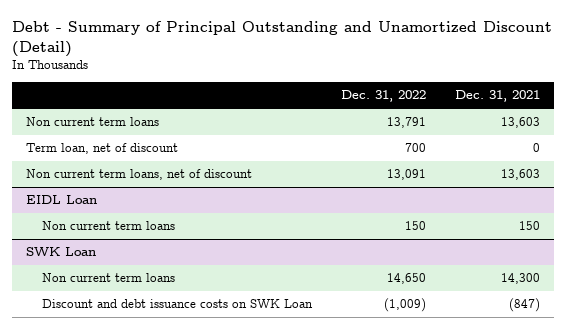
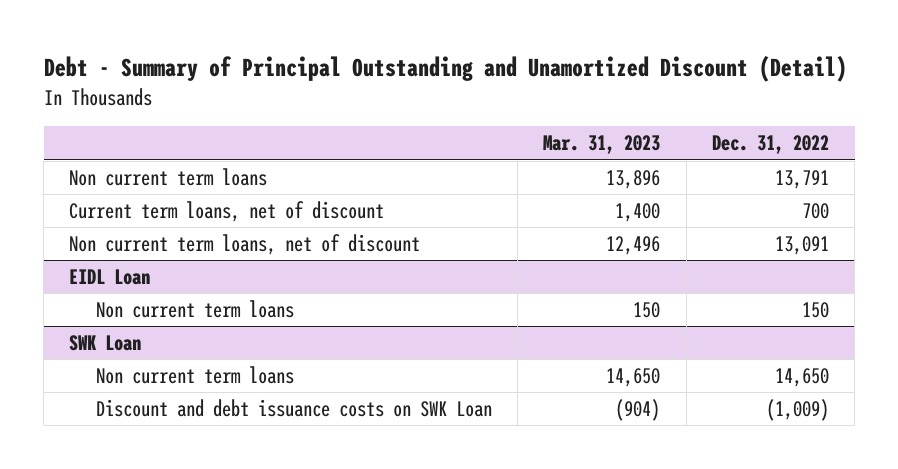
- | Dec. 31, 2022 | Dec. 31, 2021
+ | Mar. 31, 2023 | Dec. 31, 2022
- Term loan, net of discount | 700 | 0
+ Current term loans, net of discount | 1,400 | 700

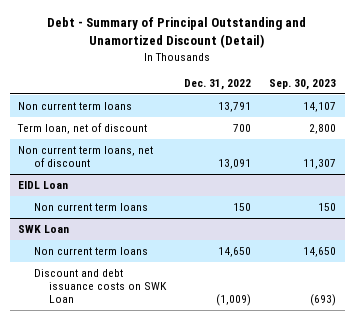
- | Mar. 31, 2023 | Dec. 31, 2022
+ | Dec. 31, 2022 | Sep. 30, 2023
- Current term loans, net of discount | 1,400 | 700
+ Term loan, net of discount | 700 | 2,800

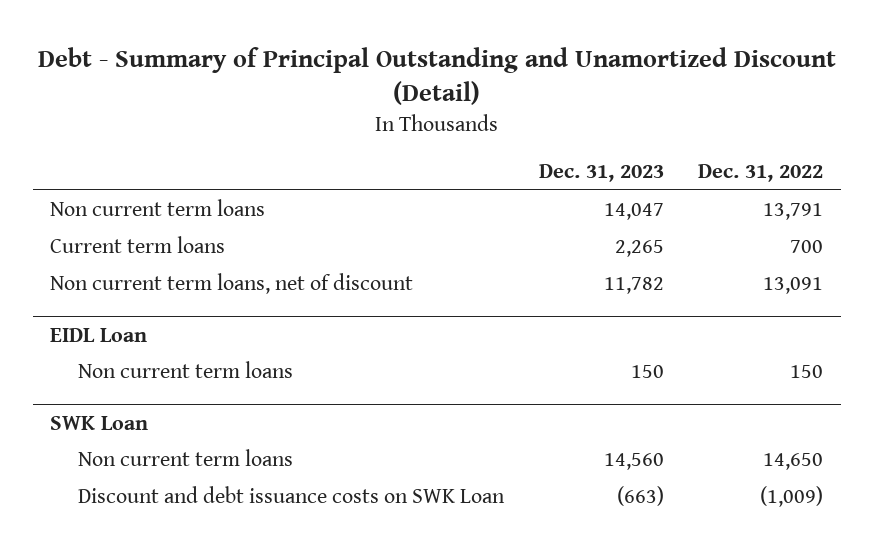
- | Dec. 31, 2022 | Sep. 30, 2023
+ | Dec. 31, 2023 | Dec. 31, 2022
- Term loan, net of discount | 700 | 2,800
+ Current term loans | 2,265 | 700

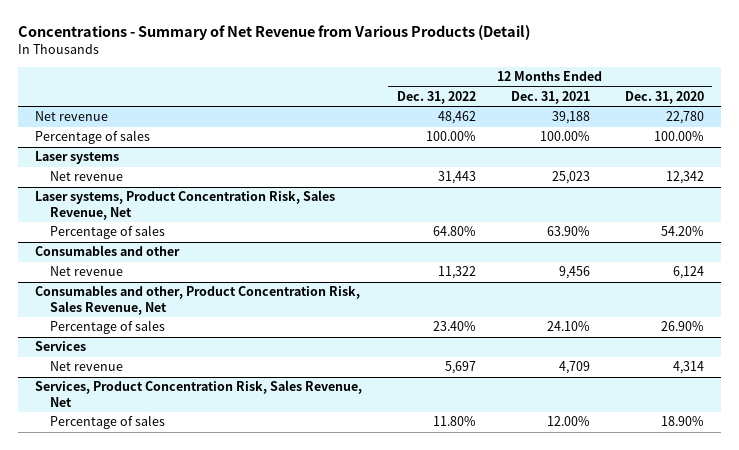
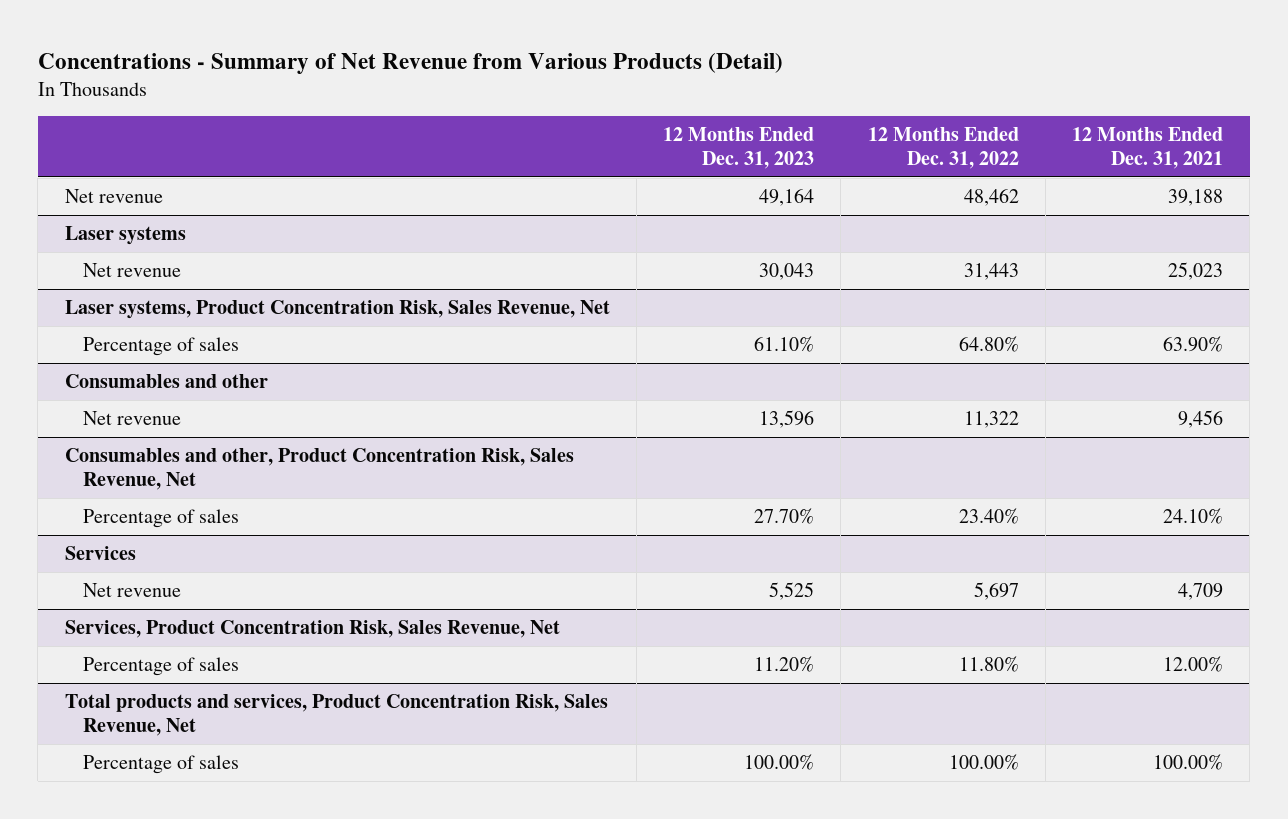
- | 12 Months Ended Dec. 31, 2022 | 12 Months Ended Dec. 31, 2021 | 12 Months Ended Dec. 31, 2020
+ | 12 Months Ended Dec. 31, 2023 | 12 Months Ended Dec. 31, 2022 | 12 Months Ended Dec. 31, 2021
- Percentage of sales | 100.00% | 100.00% | 100.00%
+ Total products and services, Product Concentration Risk, Sales Revenue, Net
+ Percentage of sales | 100.00% | 100.00% | 100.00%

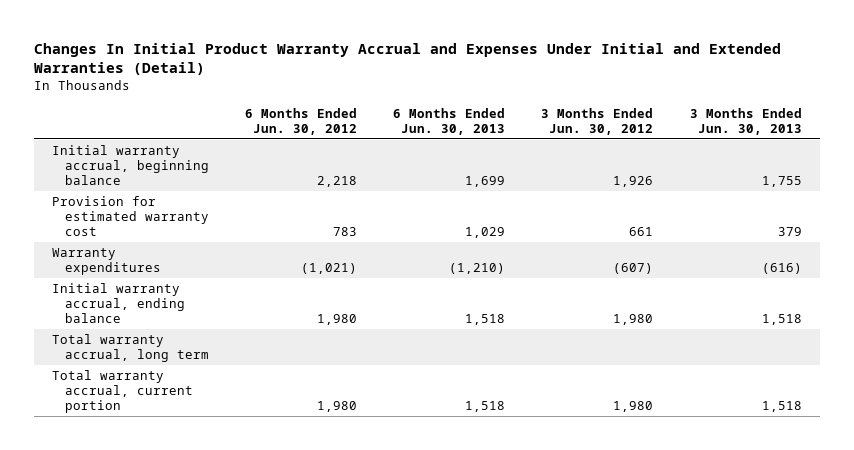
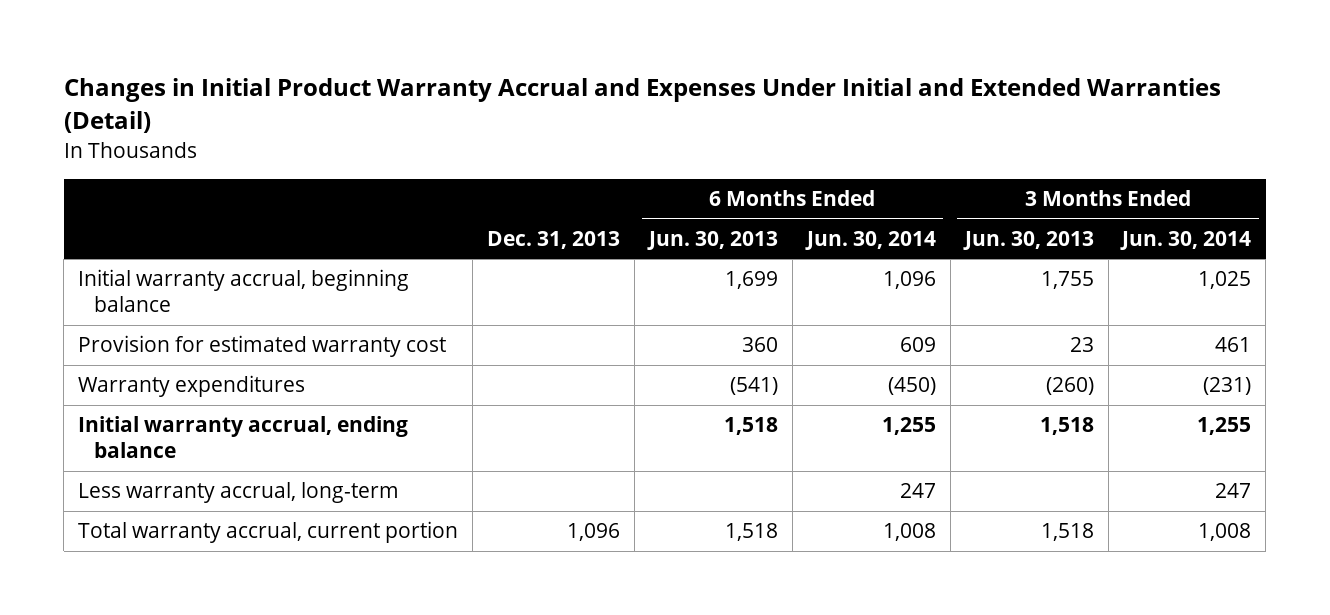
- Changes In Initial Product Warranty Accrual and Expenses Under Initial and Extended Warranties (Detail)
+ Changes in Initial Product Warranty Accrual and Expenses Under Initial and Extended Warranties (Detail)
- | 6 Months Ended Jun. 30, 2012 | 6 Months Ended Jun. 30, 2013 | 3 Months Ended Jun. 30, 2012 | 3 Months Ended Jun. 30, 2013
+ | Dec. 31, 2013 | 6 Months Ended Jun. 30, 2013 | 6 Months Ended Jun. 30, 2014 | 3 Months Ended Jun. 30, 2013 | 3 Months Ended Jun. 30, 2014
- Provision for estimated warranty cost | 783 | 1,029 | 661 | 379
- Warranty expenditures | (1,021) | (1,210) | (607) | (616)
+ Provision for estimated warranty cost | | 360 | 609 | 23 | 461
+ Warranty expenditures | | (541) | (450) | (260) | (231)
- Total warranty accrual, long term
+ Less warranty accrual, long-term | | | 247 | | 247

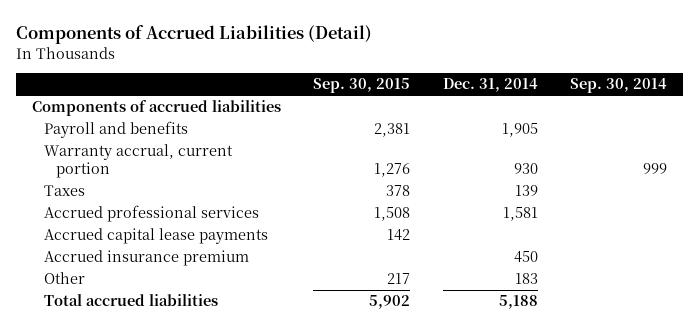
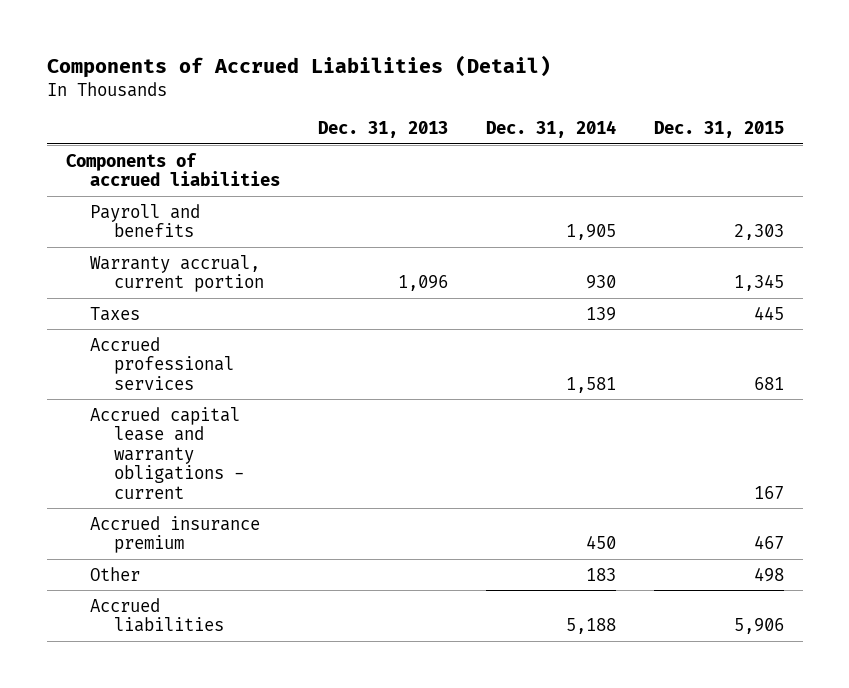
- | Sep. 30, 2015 | Dec. 31, 2014 | Sep. 30, 2014
+ | Dec. 31, 2013 | Dec. 31, 2014 | Dec. 31, 2015
- Accrued capital lease payments | 142 | |
+ Accrued capital lease and warranty obligations - current | | | 167
- Total accrued liabilities | 5,902 | 5,188 |
+ Accrued liabilities | | 5,188 | 5,906

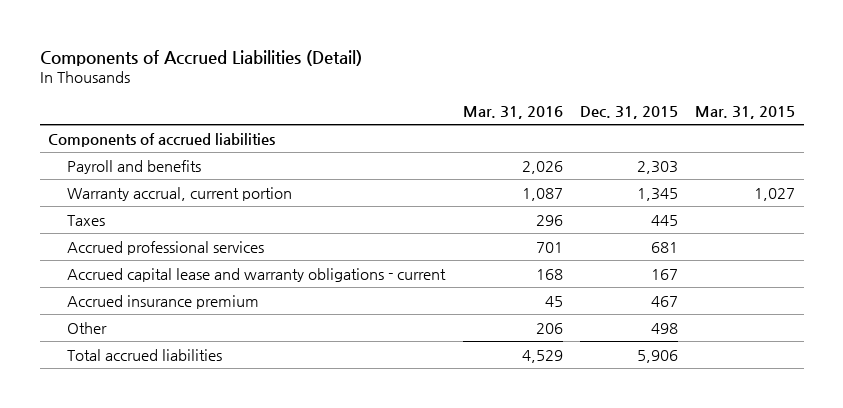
- | Dec. 31, 2013 | Dec. 31, 2014 | Dec. 31, 2015
+ | Mar. 31, 2016 | Dec. 31, 2015 | Mar. 31, 2015
- Accrued liabilities | | 5,188 | 5,906
+ Total accrued liabilities | 4,529 | 5,906 |

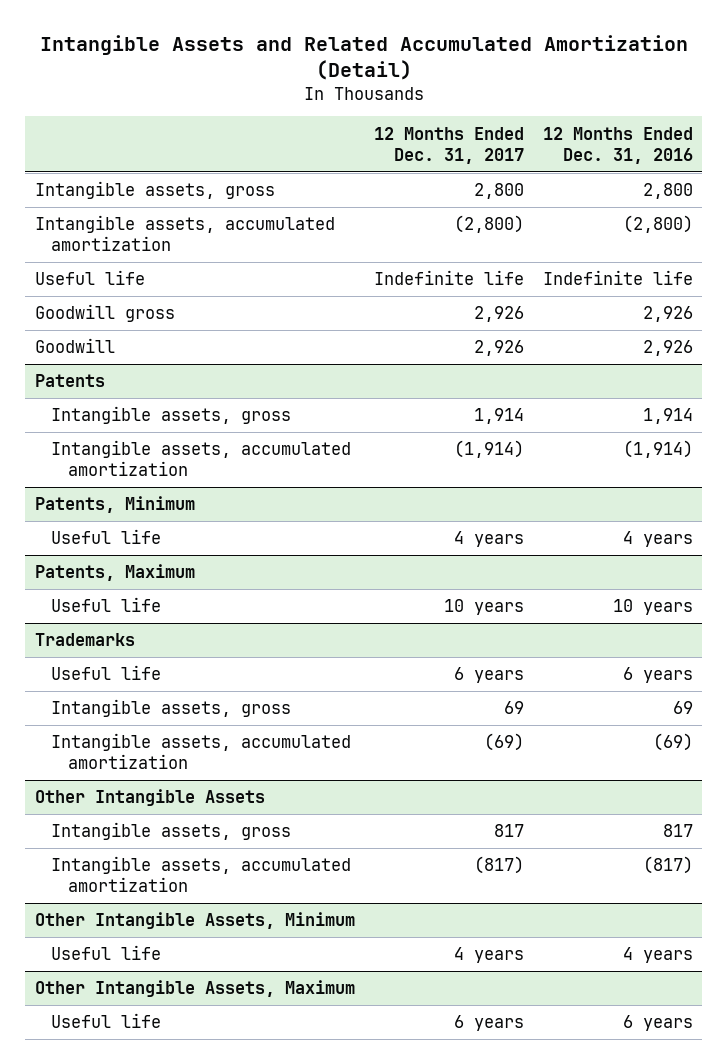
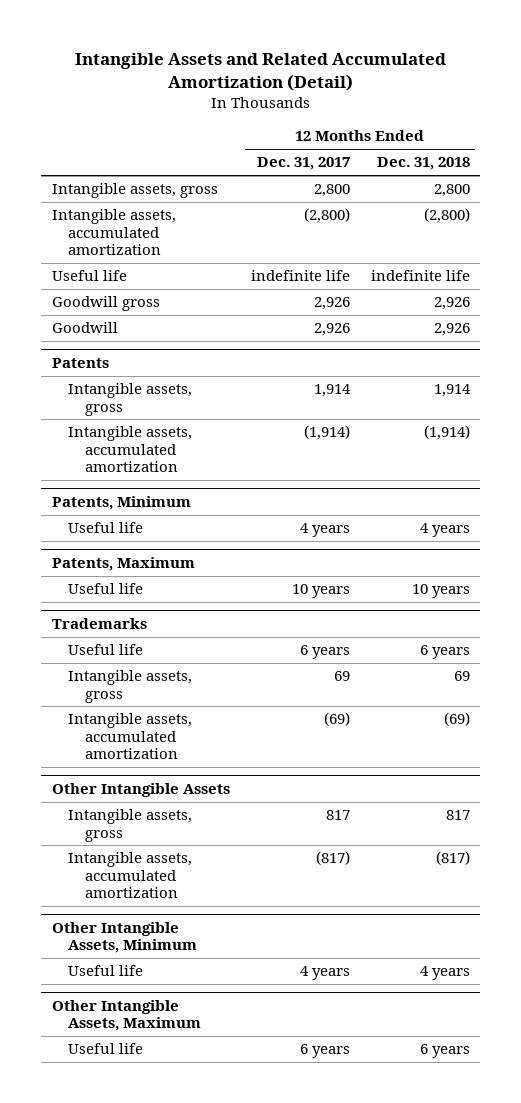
- | 12 Months Ended Dec. 31, 2017 | 12 Months Ended Dec. 31, 2016
+ | 12 Months Ended Dec. 31, 2017 | 12 Months Ended Dec. 31, 2018
- Useful life | Indefinite life | Indefinite life
+ Useful life | indefinite life | indefinite life

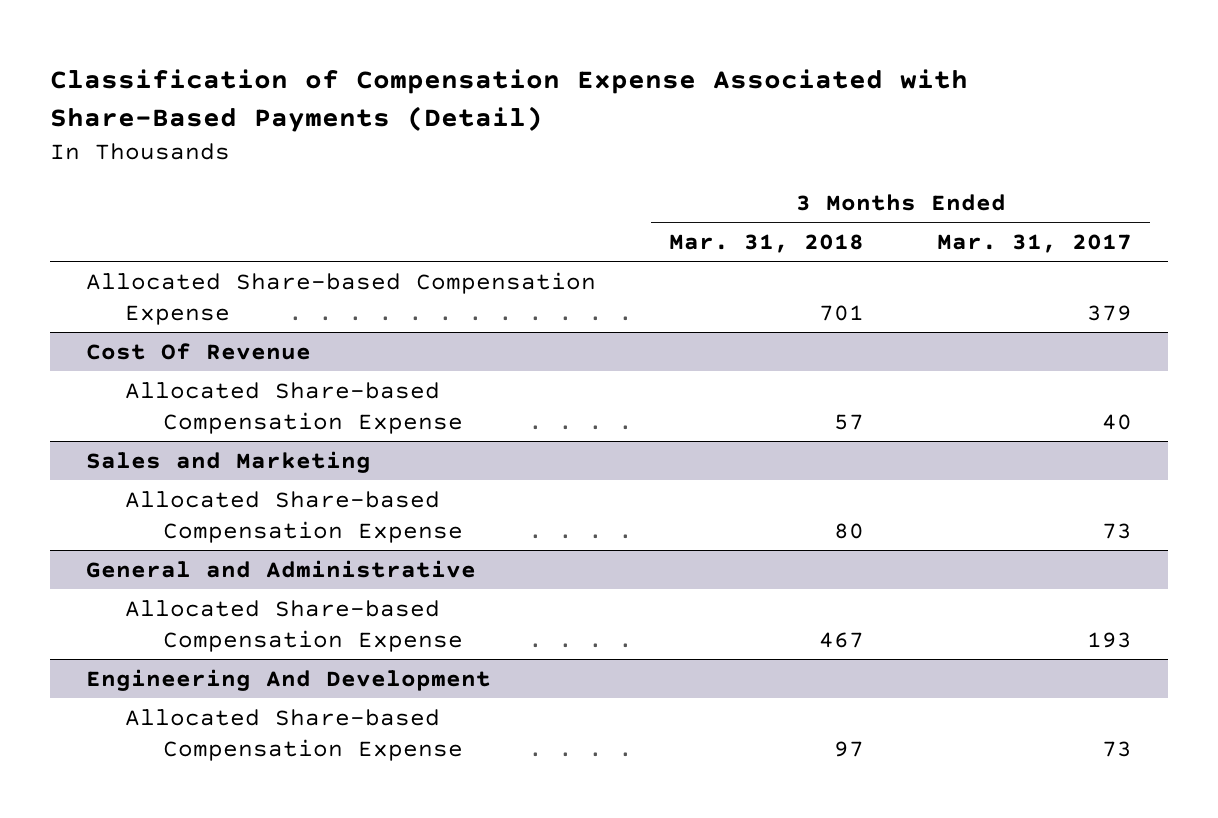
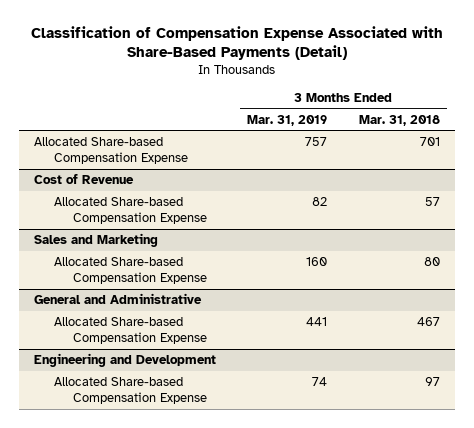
- | 3 Months Ended Mar. 31, 2018 | 3 Months Ended Mar. 31, 2017
+ | 3 Months Ended Mar. 31, 2019 | 3 Months Ended Mar. 31, 2018
- Cost Of Revenue
+ Cost of Revenue
- Engineering And Development
+ Engineering and Development

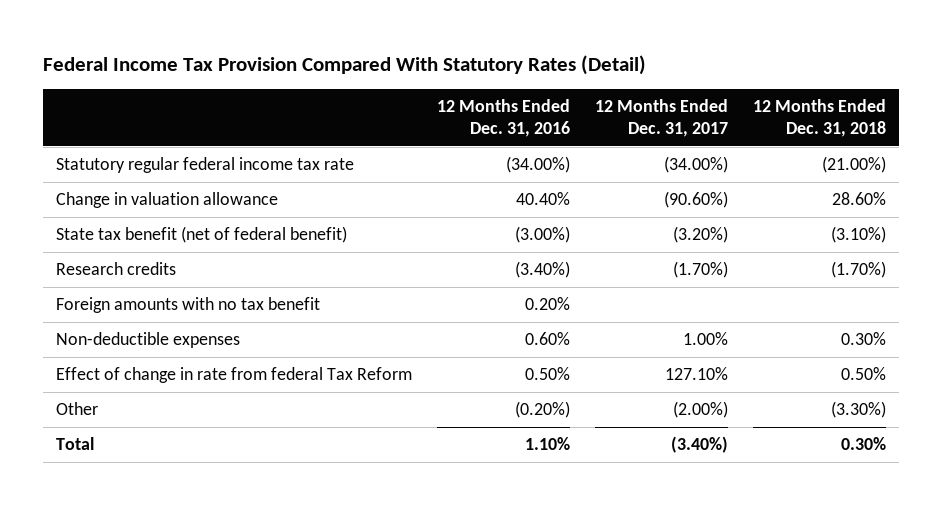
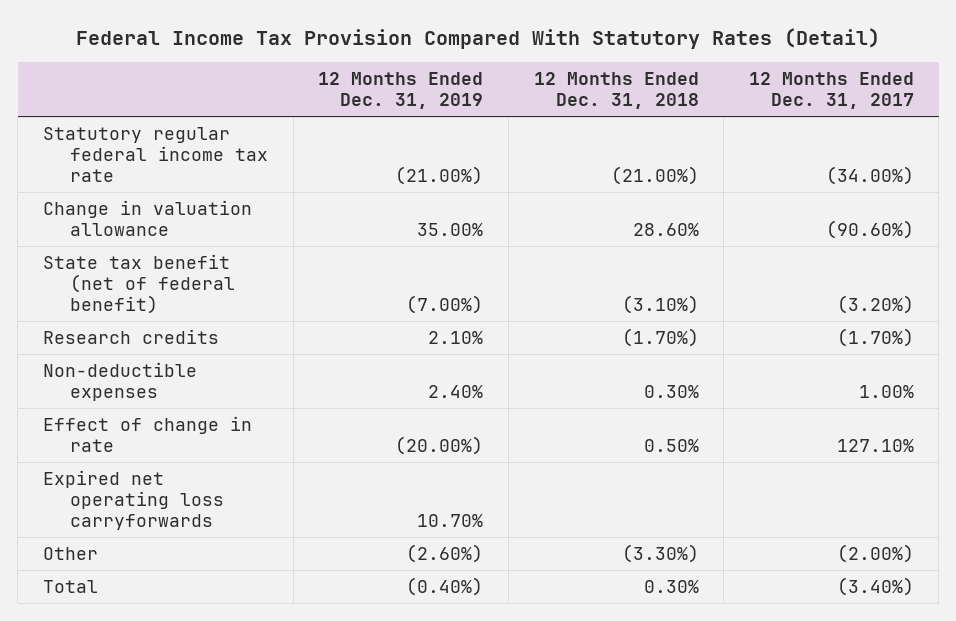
- | 12 Months Ended Dec. 31, 2016 | 12 Months Ended Dec. 31, 2017 | 12 Months Ended Dec. 31, 2018
+ | 12 Months Ended Dec. 31, 2019 | 12 Months Ended Dec. 31, 2018 | 12 Months Ended Dec. 31, 2017
- Foreign amounts with no tax benefit | 0.20% | |
- Effect of change in rate from federal Tax Reform | 0.50% | 127.10% | 0.50%
+ Effect of change in rate | (20.00%) | 0.50% | 127.10%
+ Expired net operating loss carryforwards | 10.70% | |

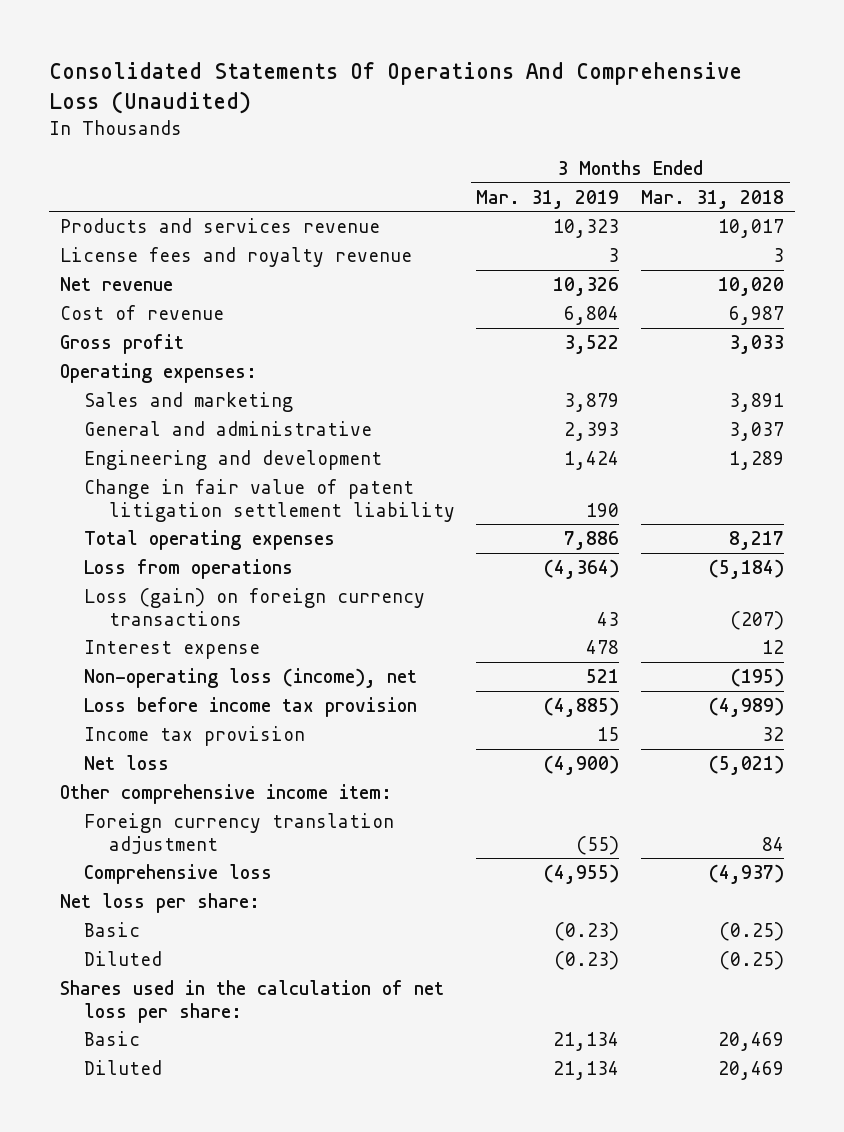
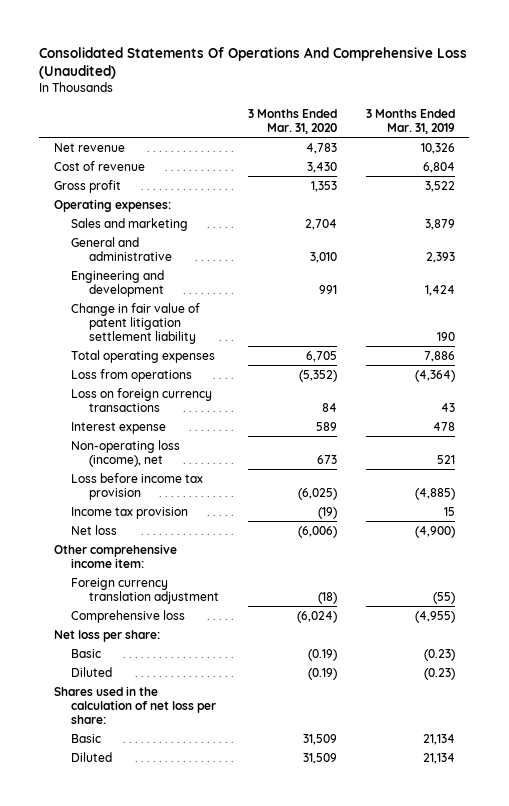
- | 3 Months Ended Mar. 31, 2019 | 3 Months Ended Mar. 31, 2018
+ | 3 Months Ended Mar. 31, 2020 | 3 Months Ended Mar. 31, 2019
- Products and services revenue | 10,323 | 10,017
- License fees and royalty revenue | 3 | 3
- Loss (gain) on foreign currency transactions | 43 | (207)
+ Loss on foreign currency transactions | 84 | 43

